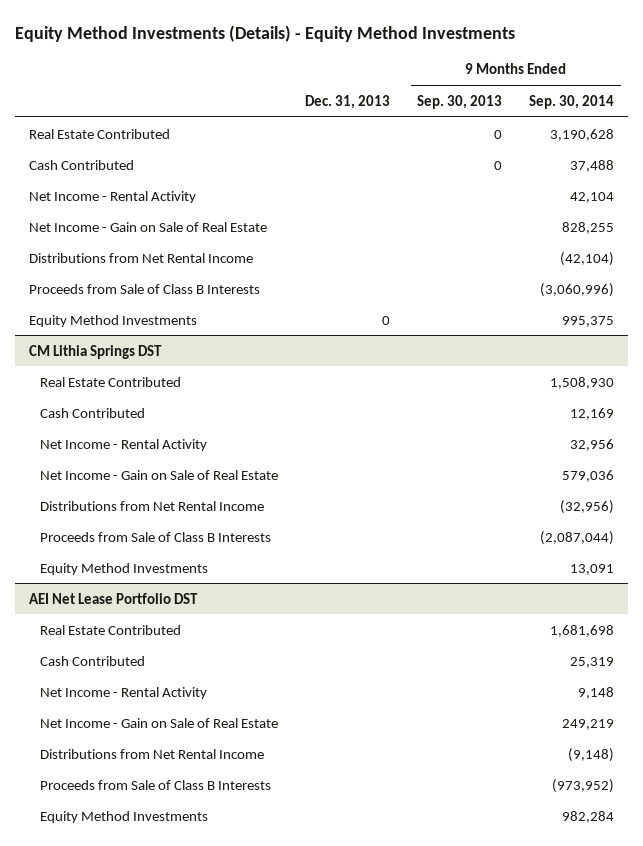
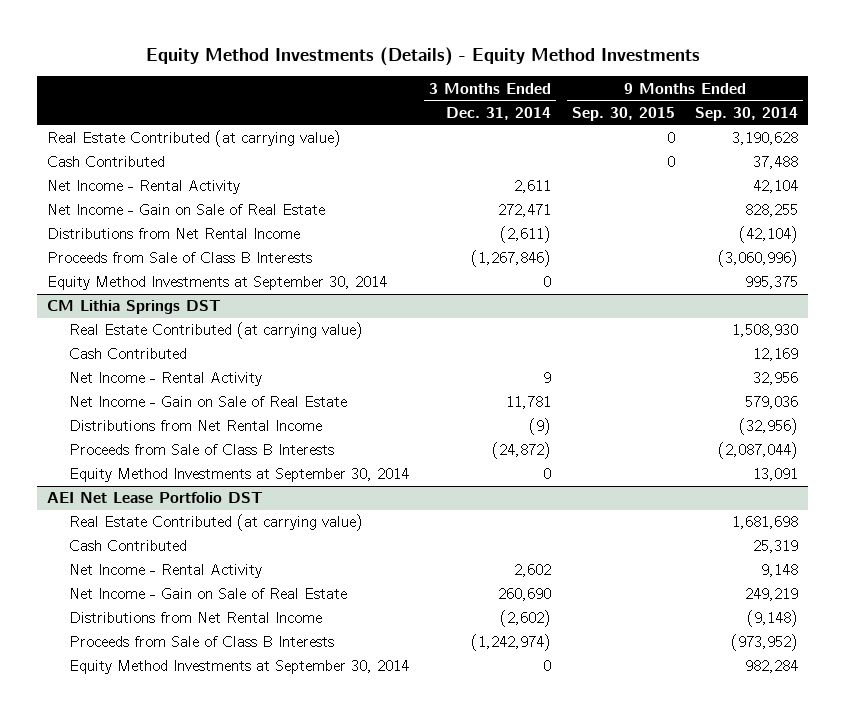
- | Dec. 31, 2013 | 9 Months Ended Sep. 30, 2013 | 9 Months Ended Sep. 30, 2014
+ | 3 Months Ended Dec. 31, 2014 | 9 Months Ended Sep. 30, 2015 | 9 Months Ended Sep. 30, 2014
- Real Estate Contributed | | 0 | 3,190,628
+ Real Estate Contributed (at carrying value) | | 0 | 3,190,628
- Equity Method Investments | 0 | | 995,375
+ Equity Method Investments at September 30, 2014 | 0 | | 995,375
@ CM Lithia Springs DST
- Real Estate Contributed | | | 1,508,930
+ Real Estate Contributed (at carrying value) | | | 1,508,930
- Equity Method Investments | | | 13,091
+ Equity Method Investments at September 30, 2014 | 0 | | 13,091
@ AEI Net Lease Portfolio DST
- Real Estate Contributed | | | 1,681,698
+ Real Estate Contributed (at carrying value) | | | 1,681,698
- Equity Method Investments | | | 982,284
+ Equity Method Investments at September 30, 2014 | 0 | | 982,284

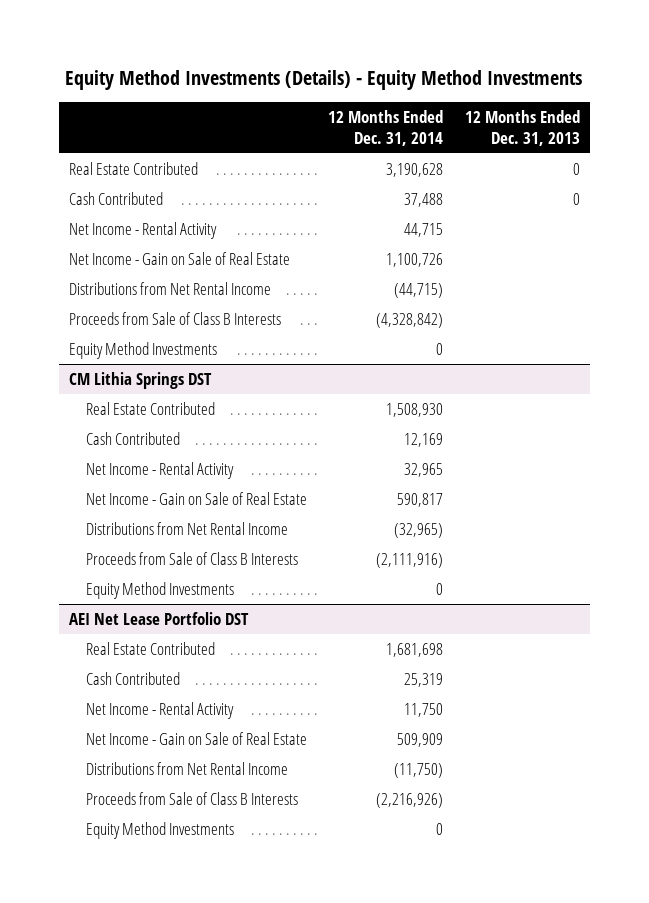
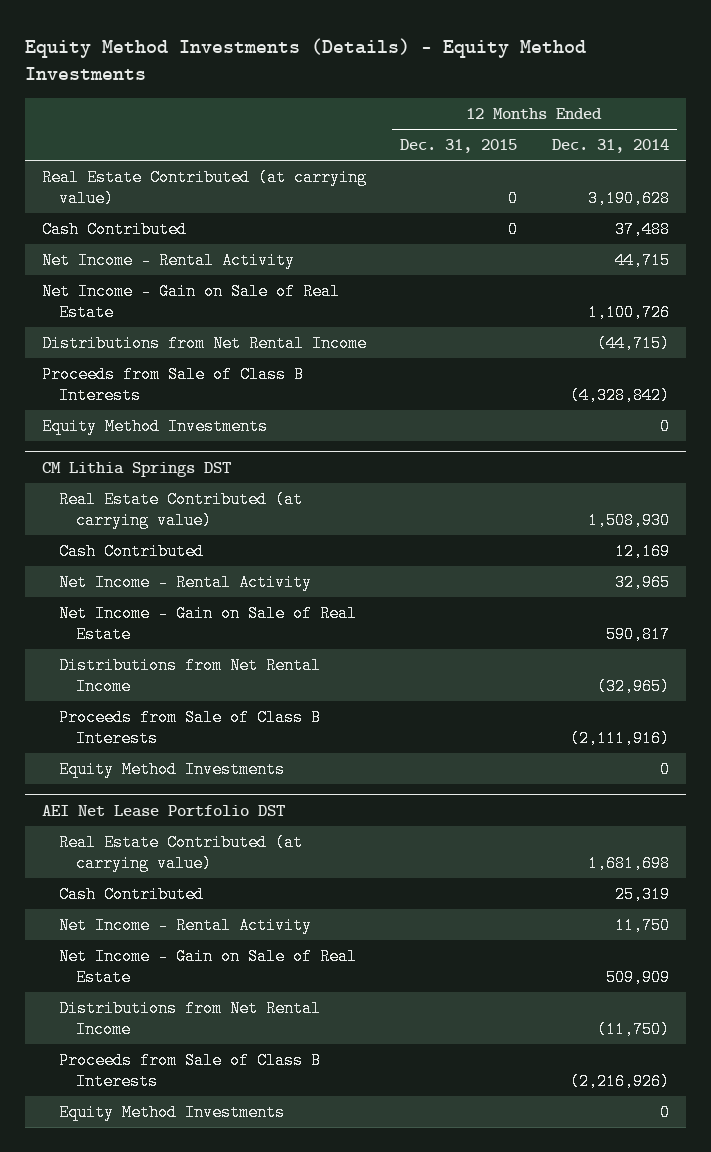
- | 12 Months Ended Dec. 31, 2014 | 12 Months Ended Dec. 31, 2013
+ | 12 Months Ended Dec. 31, 2015 | 12 Months Ended Dec. 31, 2014
- Real Estate Contributed | 3,190,628 | 0
+ Real Estate Contributed (at carrying value) | 0 | 3,190,628
@ CM Lithia Springs DST
- Real Estate Contributed | 1,508,930 |
+ Real Estate Contributed (at carrying value) | | 1,508,930
@ AEI Net Lease Portfolio DST
- Real Estate Contributed | 1,681,698 |
+ Real Estate Contributed (at carrying value) | | 1,681,698

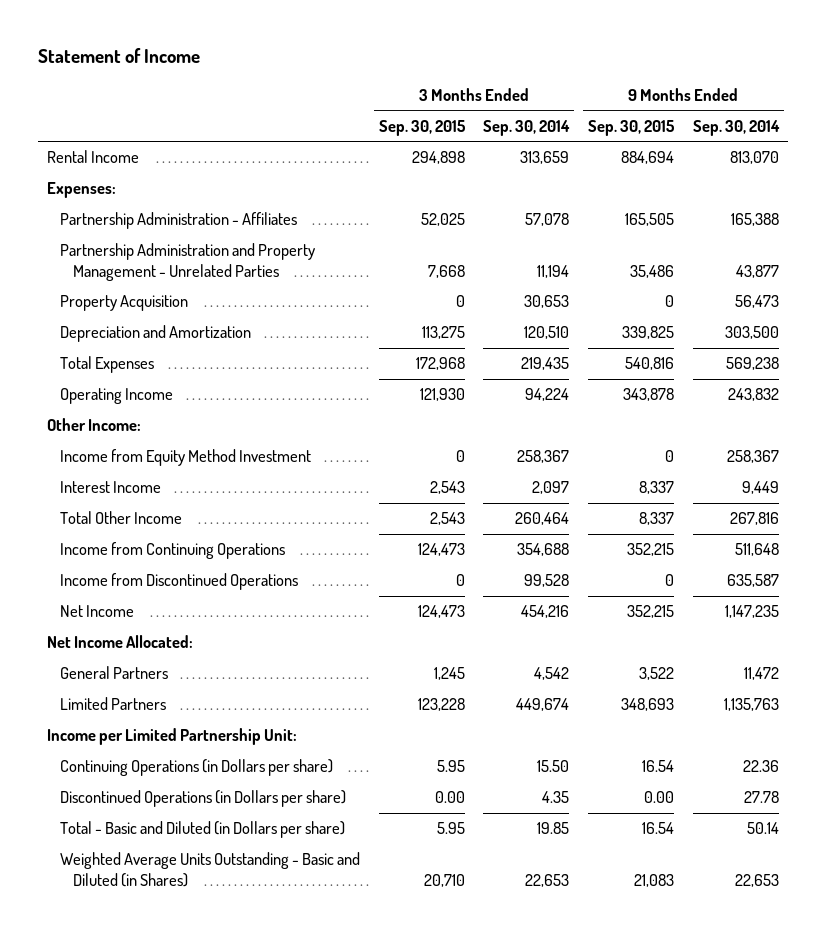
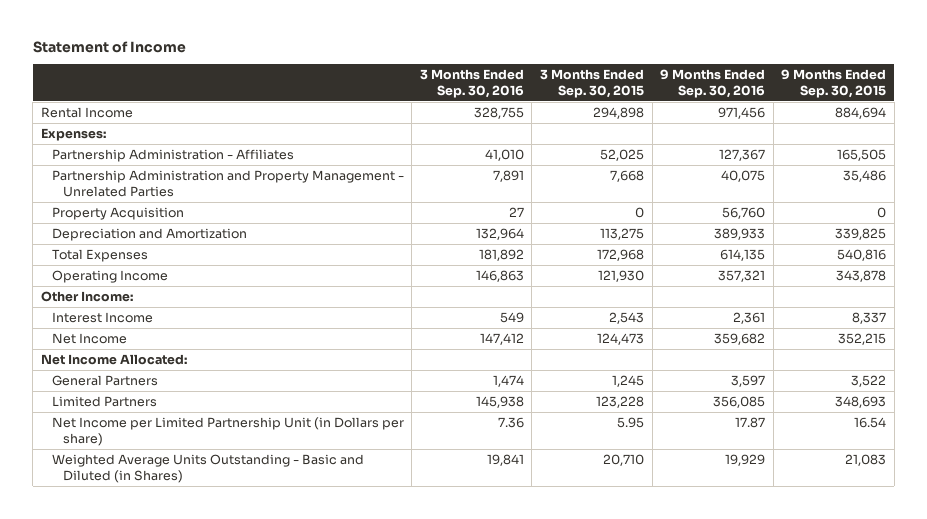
- | 3 Months Ended Sep. 30, 2015 | 3 Months Ended Sep. 30, 2014 | 9 Months Ended Sep. 30, 2015 | 9 Months Ended Sep. 30, 2014
+ | 3 Months Ended Sep. 30, 2016 | 3 Months Ended Sep. 30, 2015 | 9 Months Ended Sep. 30, 2016 | 9 Months Ended Sep. 30, 2015
- Income from Equity Method Investment | 0 | 258,367 | 0 | 258,367
- Total Other Income | 2,543 | 260,464 | 8,337 | 267,816
- Income from Continuing Operations | 124,473 | 354,688 | 352,215 | 511,648
- Income from Discontinued Operations | 0 | 99,528 | 0 | 635,587
- Income per Limited Partnership Unit:
- Continuing Operations (in Dollars per share) | 5.95 | 15.50 | 16.54 | 22.36
- Discontinued Operations (in Dollars per share) | 0.00 | 4.35 | 0.00 | 27.78
- Total - Basic and Diluted (in Dollars per share) | 5.95 | 19.85 | 16.54 | 50.14
+ Net Income per Limited Partnership Unit (in Dollars per share) | 7.36 | 5.95 | 17.87 | 16.54

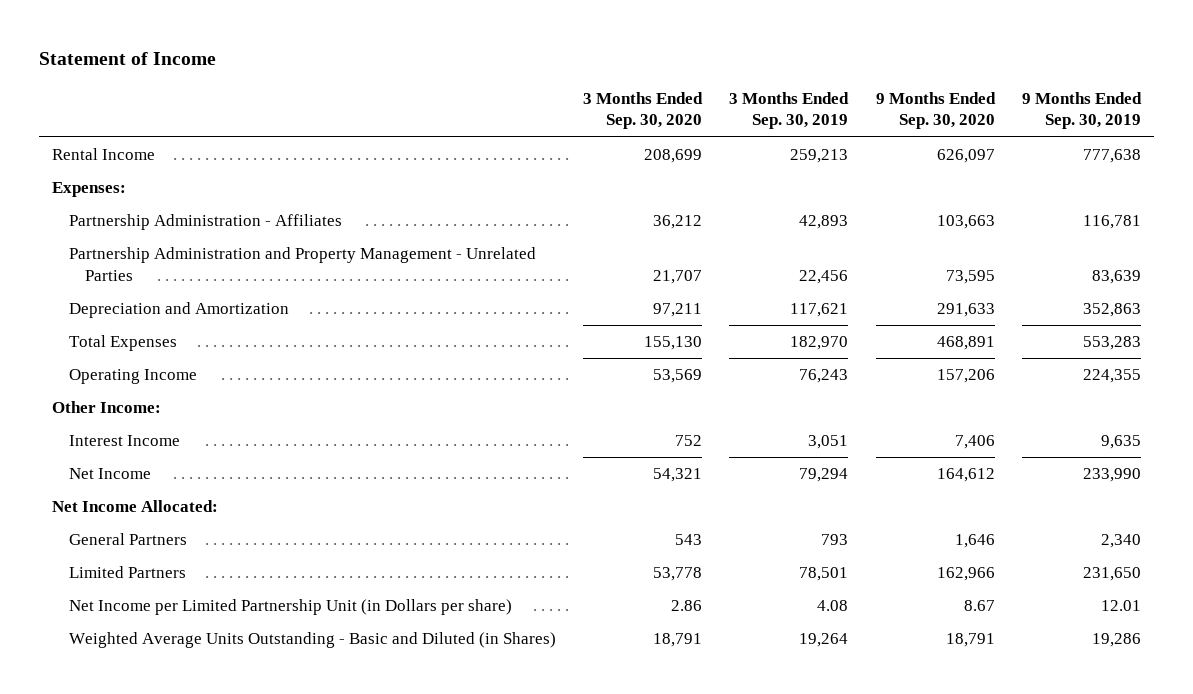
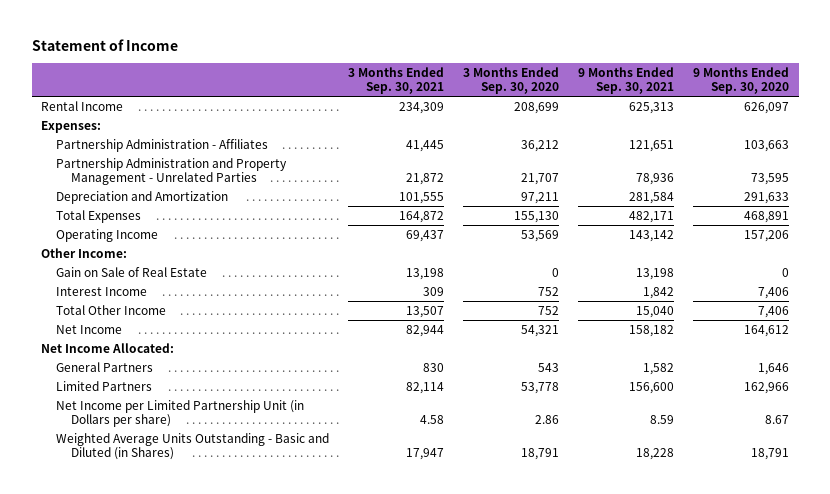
- | 3 Months Ended Sep. 30, 2020 | 3 Months Ended Sep. 30, 2019 | 9 Months Ended Sep. 30, 2020 | 9 Months Ended Sep. 30, 2019
+ | 3 Months Ended Sep. 30, 2021 | 3 Months Ended Sep. 30, 2020 | 9 Months Ended Sep. 30, 2021 | 9 Months Ended Sep. 30, 2020
+ Gain on Sale of Real Estate | 13,198 | 0 | 13,198 | 0
+ Total Other Income | 13,507 | 752 | 15,040 | 7,406

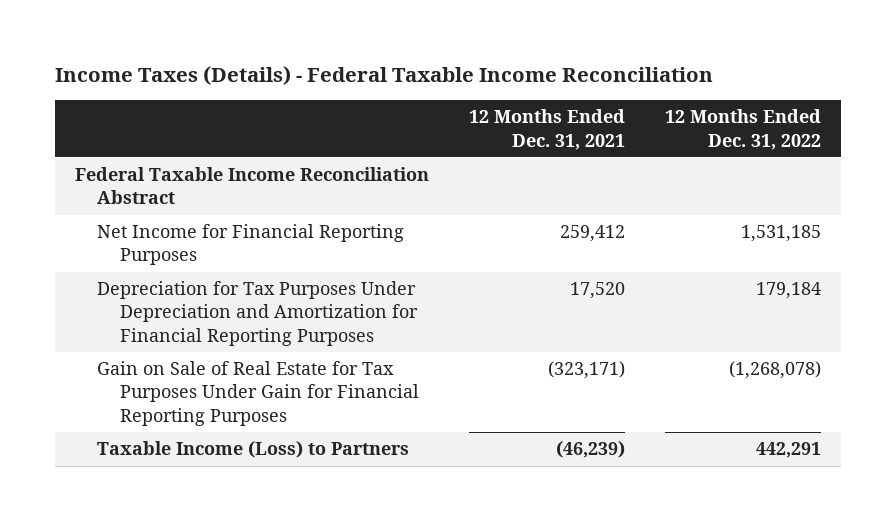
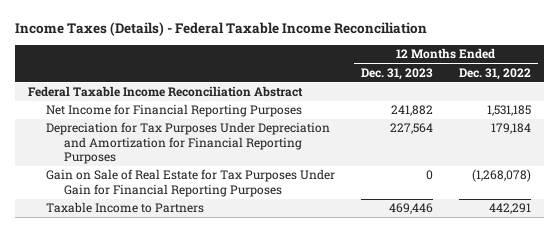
- | 12 Months Ended Dec. 31, 2021 | 12 Months Ended Dec. 31, 2022
+ | 12 Months Ended Dec. 31, 2023 | 12 Months Ended Dec. 31, 2022
- Taxable Income (Loss) to Partners | (46,239) | 442,291
+ Taxable Income to Partners | 469,446 | 442,291

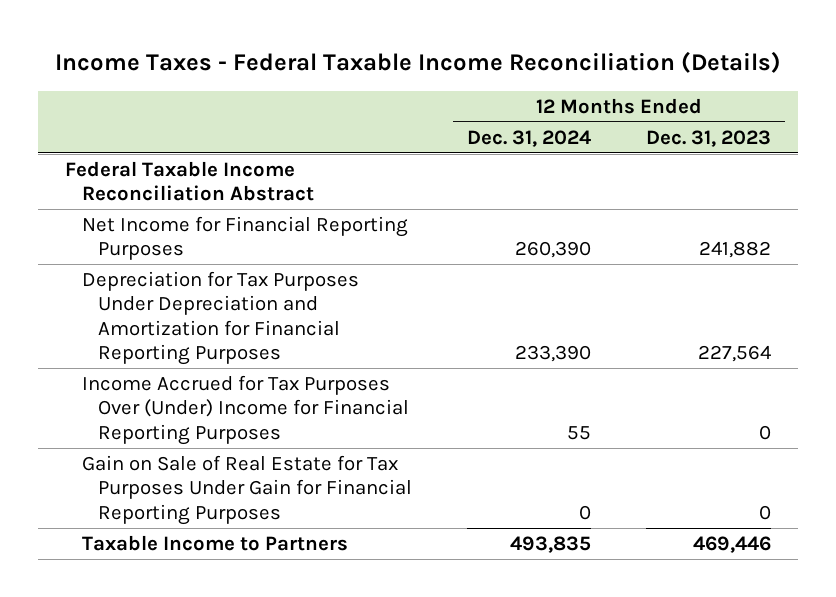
- Income Taxes (Details) - Federal Taxable Income Reconciliation
+ Income Taxes - Federal Taxable Income Reconciliation (Details)
- | 12 Months Ended Dec. 31, 2023 | 12 Months Ended Dec. 31, 2022
+ | 12 Months Ended Dec. 31, 2024 | 12 Months Ended Dec. 31, 2023
+ Income Accrued for Tax Purposes Over (Under) Income for Financial Reporting Purposes | 55 | 0

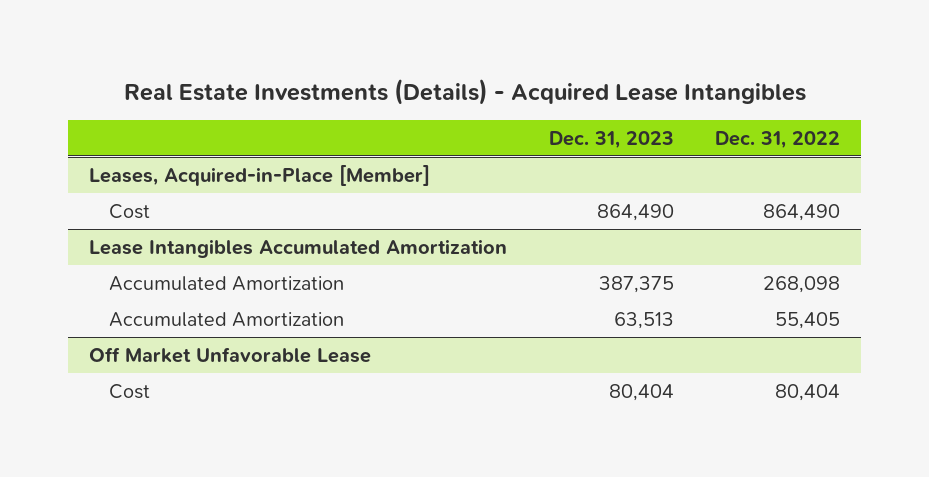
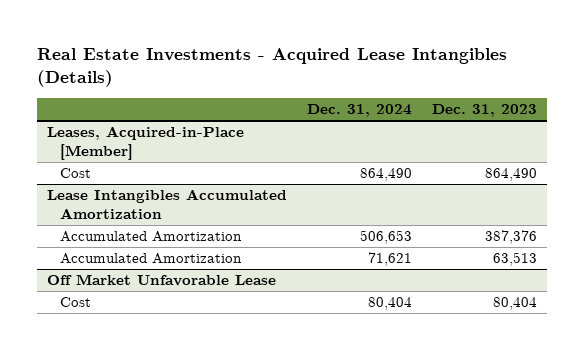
- Real Estate Investments (Details) - Acquired Lease Intangibles
+ Real Estate Investments - Acquired Lease Intangibles (Details)
- | Dec. 31, 2023 | Dec. 31, 2022
+ | Dec. 31, 2024 | Dec. 31, 2023
@ Lease Intangibles Accumulated Amortization
- Accumulated Amortization | 387,375 | 268,098
+ Accumulated Amortization | 506,653 | 387,376

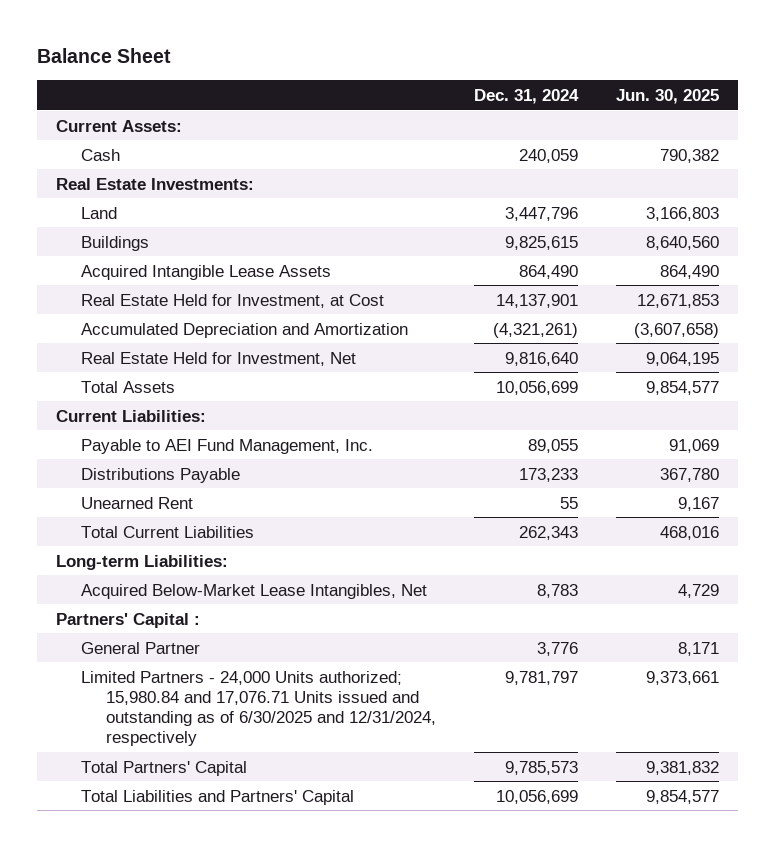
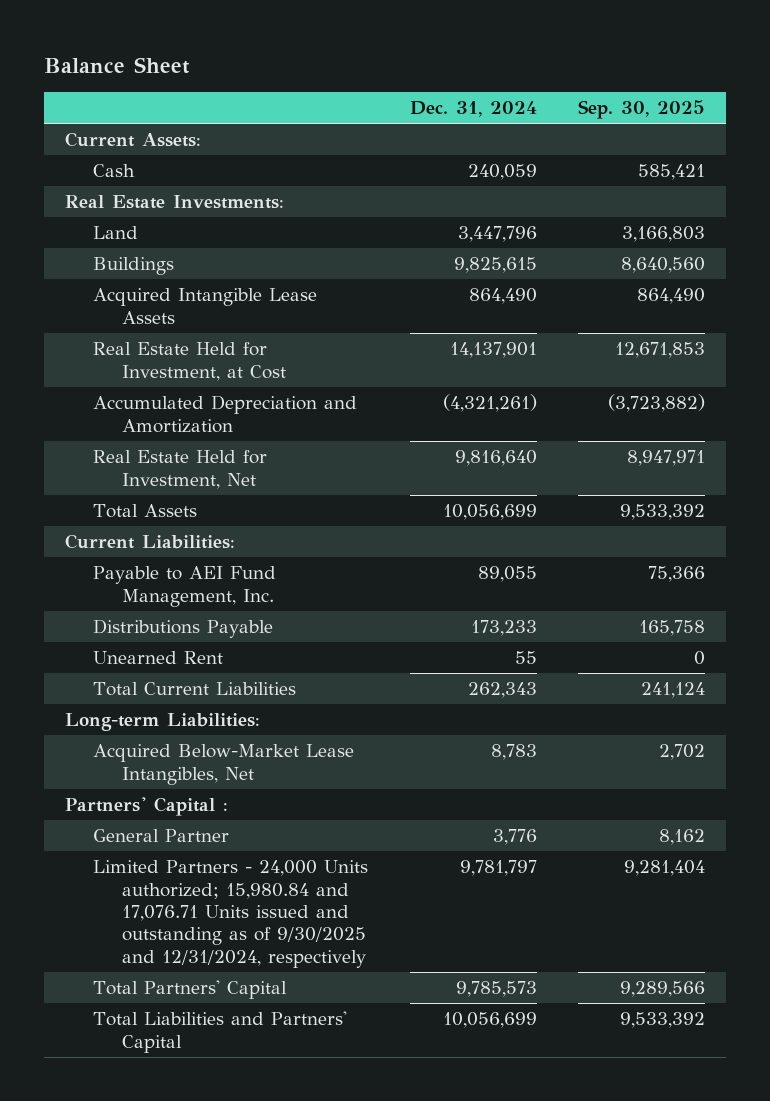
- | Dec. 31, 2024 | Jun. 30, 2025
+ | Dec. 31, 2024 | Sep. 30, 2025
- Limited Partners - 24,000 Units authorized; 15,980.84 and 17,076.71 Units issued and outstanding as of 6/30/2025 and 12/31/2024, respectively | 9,781,797 | 9,373,661
+ Limited Partners - 24,000 Units authorized; 15,980.84 and 17,076.71 Units issued and outstanding as of 9/30/2025 and 12/31/2024, respectively | 9,781,797 | 9,281,404

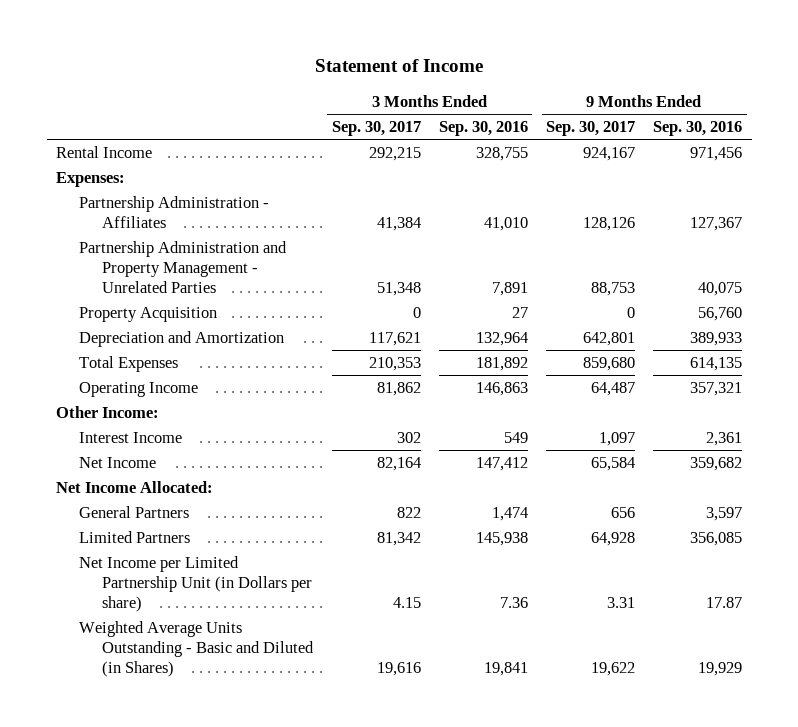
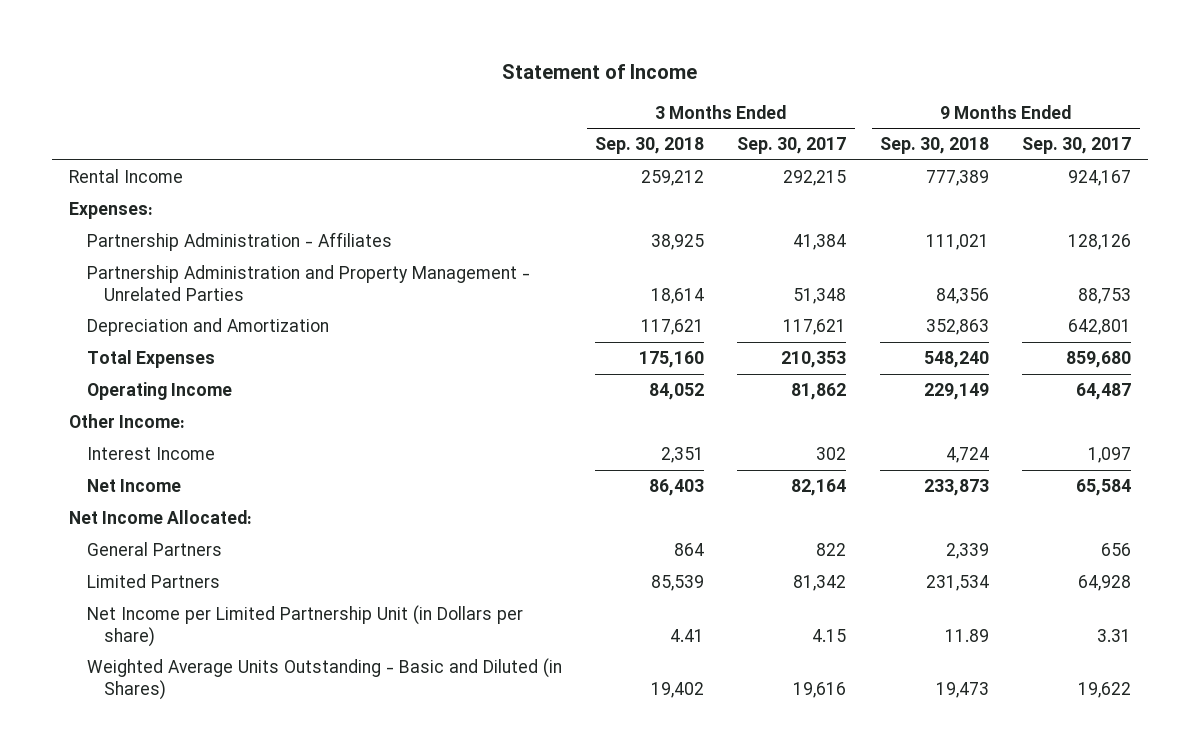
- | 3 Months Ended Sep. 30, 2017 | 3 Months Ended Sep. 30, 2016 | 9 Months Ended Sep. 30, 2017 | 9 Months Ended Sep. 30, 2016
+ | 3 Months Ended Sep. 30, 2018 | 3 Months Ended Sep. 30, 2017 | 9 Months Ended Sep. 30, 2018 | 9 Months Ended Sep. 30, 2017
- Property Acquisition | 0 | 27 | 0 | 56,760

